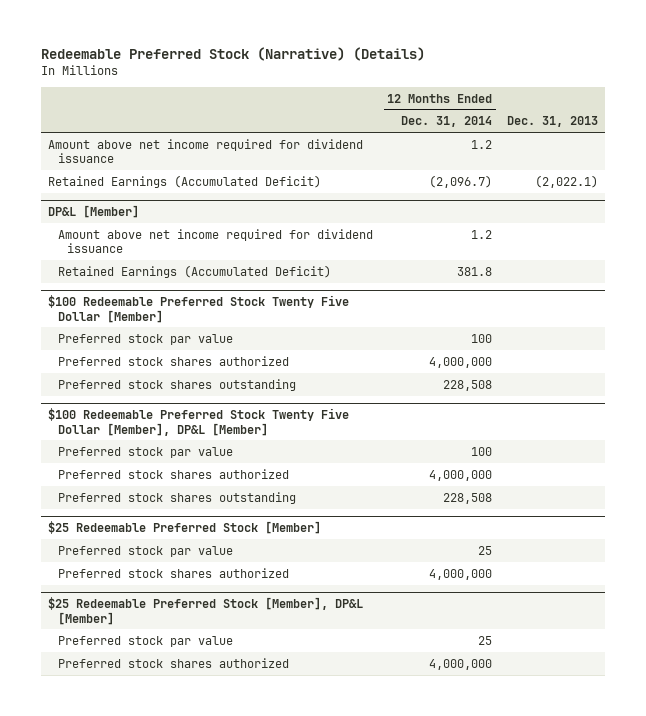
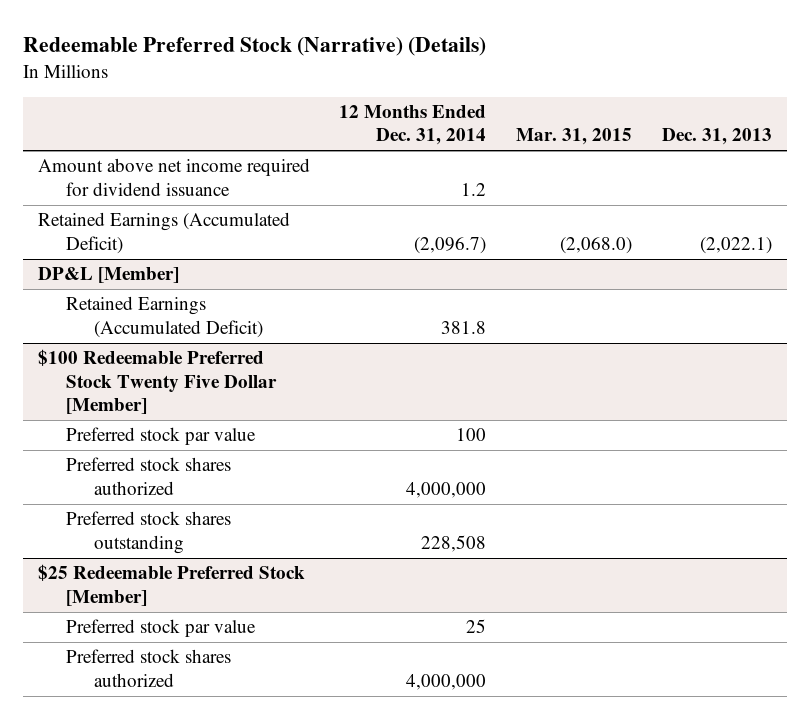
- | 12 Months Ended Dec. 31, 2014 | Dec. 31, 2013
+ | 12 Months Ended Dec. 31, 2014 | Mar. 31, 2015 | Dec. 31, 2013
@ DP&L [Member]
- Amount above net income required for dividend issuance | 1.2 |
- $100 Redeemable Preferred Stock Twenty Five Dollar [Member], DP&L [Member]
- Preferred stock par value | 100 |
- Preferred stock shares authorized | 4,000,000 |
- Preferred stock shares outstanding | 228,508 |
- $25 Redeemable Preferred Stock [Member], DP&L [Member]
- Preferred stock par value | 25 |
- Preferred stock shares authorized | 4,000,000 |

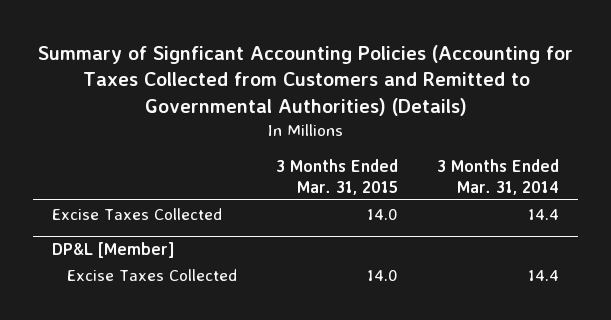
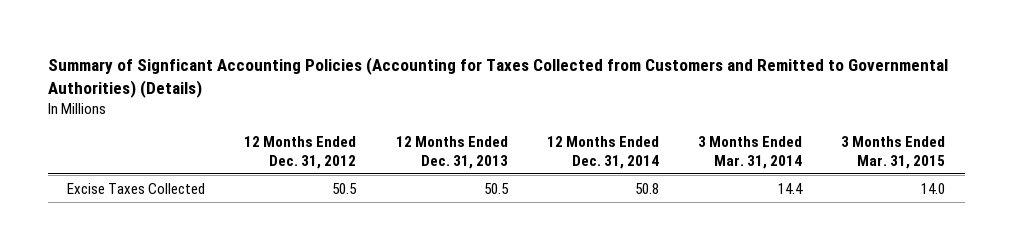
- | 3 Months Ended Mar. 31, 2015 | 3 Months Ended Mar. 31, 2014
+ | 12 Months Ended Dec. 31, 2012 | 12 Months Ended Dec. 31, 2013 | 12 Months Ended Dec. 31, 2014 | 3 Months Ended Mar. 31, 2014 | 3 Months Ended Mar. 31, 2015
- DP&L [Member]
- Excise Taxes Collected | 14.0 | 14.4

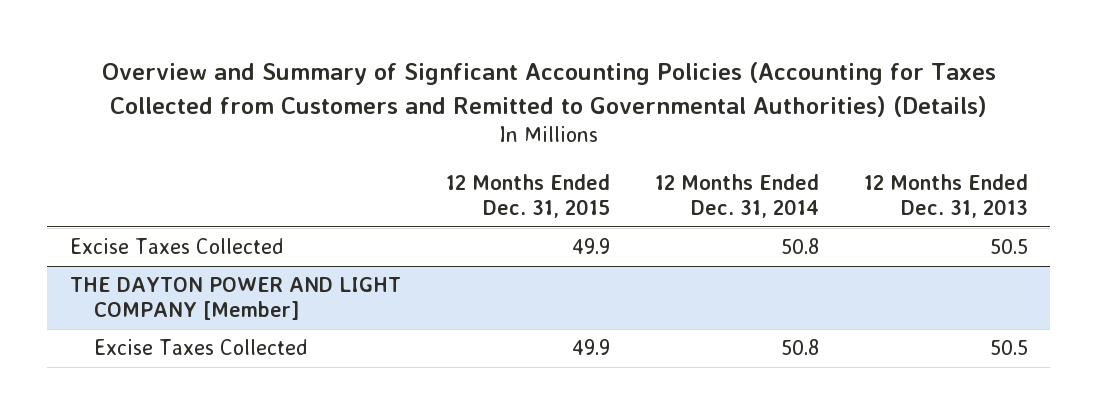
- Summary of Signficant Accounting Policies (Accounting for Taxes Collected from Customers and Remitted to Governmental Authorities) (Details)
+ Overview and Summary of Signficant Accounting Policies (Accounting for Taxes Collected from Customers and Remitted to Governmental Authorities) (Details)
- | 12 Months Ended Dec. 31, 2012 | 12 Months Ended Dec. 31, 2013 | 12 Months Ended Dec. 31, 2014 | 3 Months Ended Mar. 31, 2014 | 3 Months Ended Mar. 31, 2015
+ | 12 Months Ended Dec. 31, 2015 | 12 Months Ended Dec. 31, 2014 | 12 Months Ended Dec. 31, 2013
+ THE DAYTON POWER AND LIGHT COMPANY [Member]
+ Excise Taxes Collected | 49.9 | 50.8 | 50.5

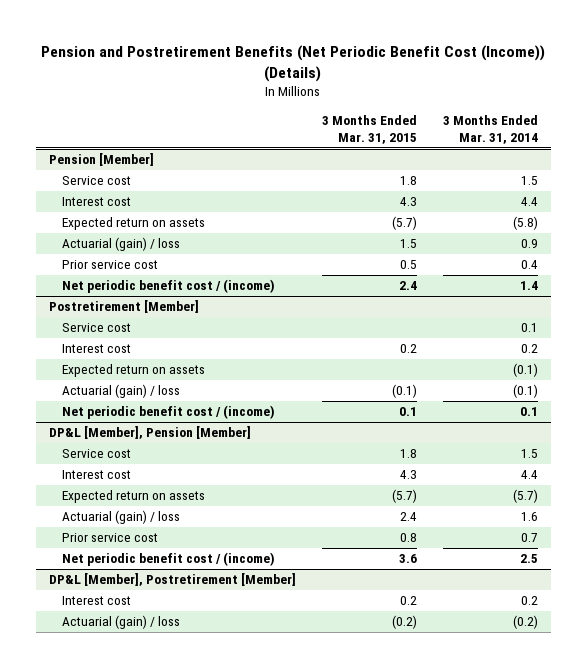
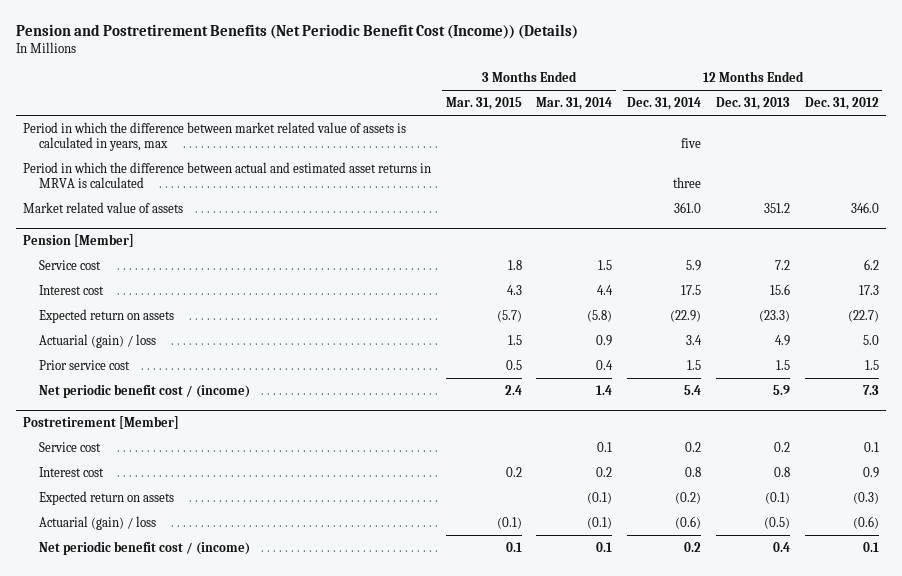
- | 3 Months Ended Mar. 31, 2015 | 3 Months Ended Mar. 31, 2014
+ | 3 Months Ended Mar. 31, 2015 | 3 Months Ended Mar. 31, 2014 | 12 Months Ended Dec. 31, 2014 | 12 Months Ended Dec. 31, 2013 | 12 Months Ended Dec. 31, 2012
+ Period in which the difference between market related value of assets is calculated in years, max | | | five | |
+ Period in which the difference between actual and estimated asset returns in MRVA is calculated | | | three | |
+ Market related value of assets | | | 361.0 | 351.2 | 346.0
- DP&L [Member], Pension [Member]
- Service cost | 1.8 | 1.5
- Interest cost | 4.3 | 4.4
- Expected return on assets | (5.7) | (5.7)
- Actuarial (gain) / loss | 2.4 | 1.6
- Prior service cost | 0.8 | 0.7
- Net periodic benefit cost / (income) | 3.6 | 2.5
- DP&L [Member], Postretirement [Member]
- Interest cost | 0.2 | 0.2
- Actuarial (gain) / loss | (0.2) | (0.2)

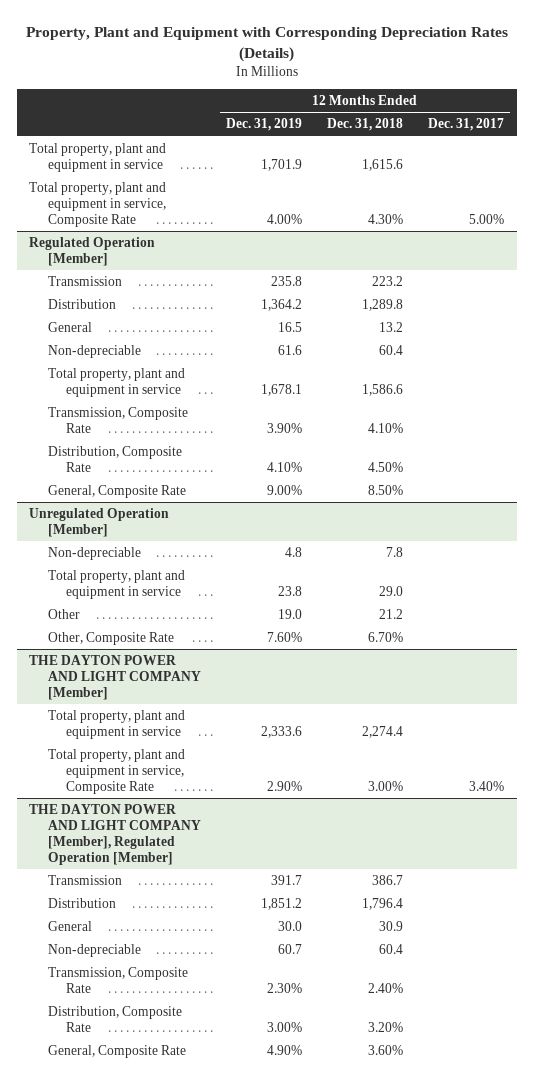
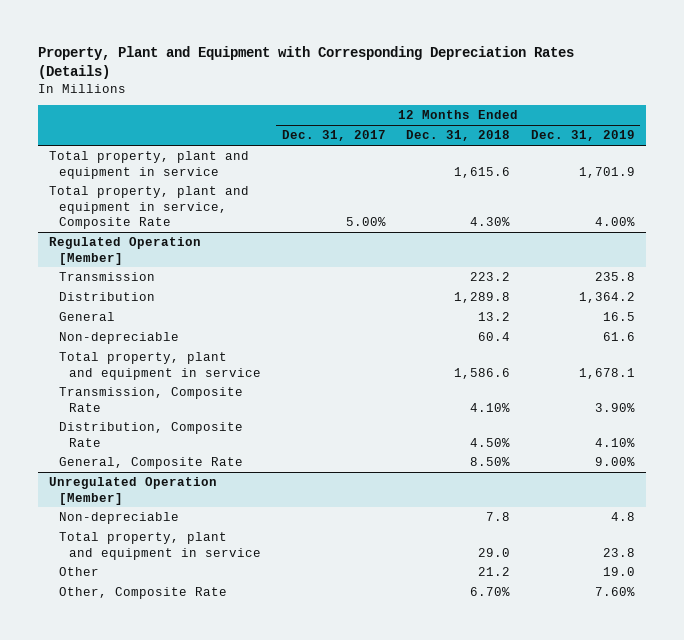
- | 12 Months Ended Dec. 31, 2019 | 12 Months Ended Dec. 31, 2018 | 12 Months Ended Dec. 31, 2017
+ | 12 Months Ended Dec. 31, 2017 | 12 Months Ended Dec. 31, 2018 | 12 Months Ended Dec. 31, 2019
- THE DAYTON POWER AND LIGHT COMPANY [Member]
- Total property, plant and equipment in service | 2,333.6 | 2,274.4 |
- Total property, plant and equipment in service, Composite Rate | 2.90% | 3.00% | 3.40%
- THE DAYTON POWER AND LIGHT COMPANY [Member], Regulated Operation [Member]
- Transmission | 391.7 | 386.7 |
- Distribution | 1,851.2 | 1,796.4 |
- General | 30.0 | 30.9 |
- Non-depreciable | 60.7 | 60.4 |
- Transmission, Composite Rate | 2.30% | 2.40% |
- Distribution, Composite Rate | 3.00% | 3.20% |
- General, Composite Rate | 4.90% | 3.60% |

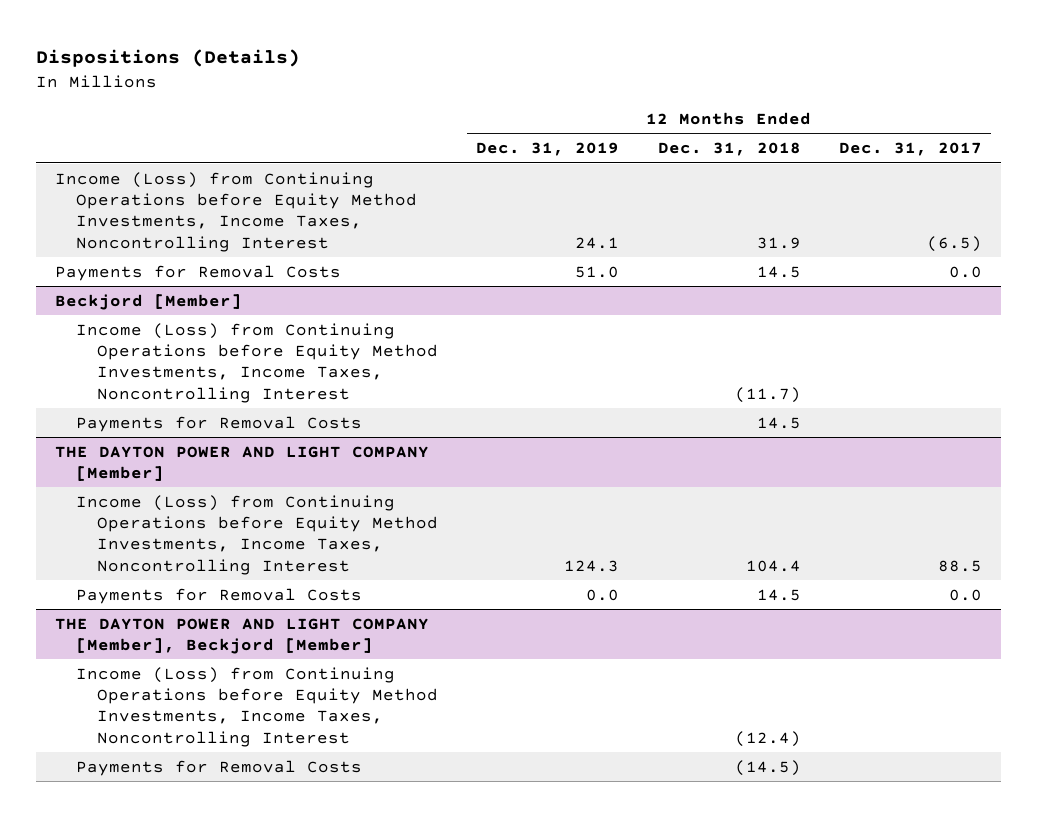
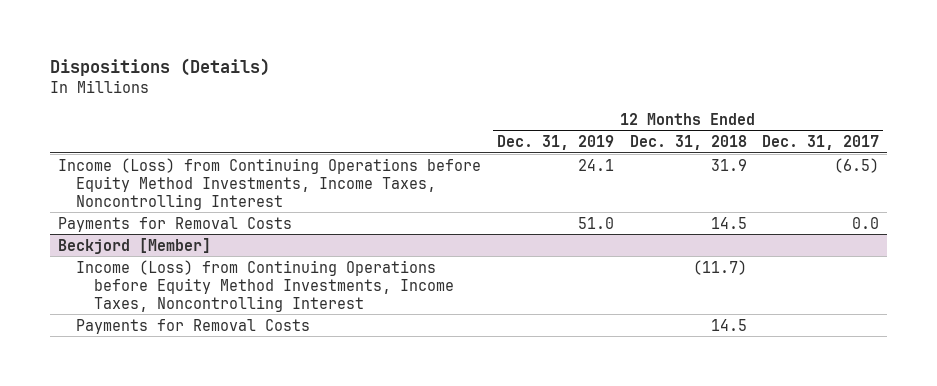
- THE DAYTON POWER AND LIGHT COMPANY [Member]
- Income (Loss) from Continuing Operations before Equity Method Investments, Income Taxes, Noncontrolling Interest | 124.3 | 104.4 | 88.5
- Payments for Removal Costs | 0.0 | 14.5 | 0.0
- THE DAYTON POWER AND LIGHT COMPANY [Member], Beckjord [Member]
- Income (Loss) from Continuing Operations before Equity Method Investments, Income Taxes, Noncontrolling Interest | | (12.4) |
- Payments for Removal Costs | | (14.5) |

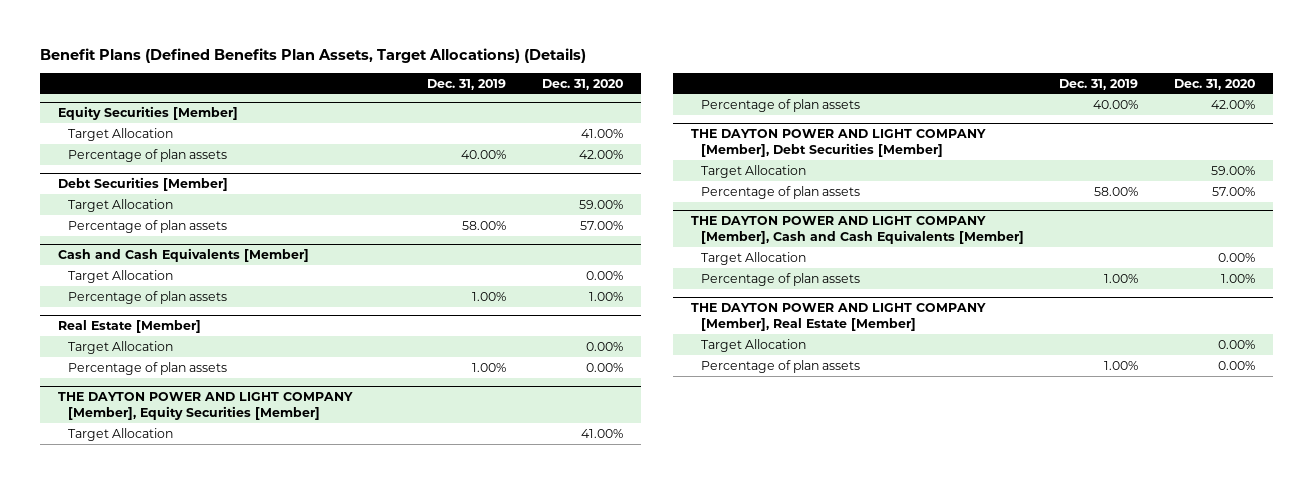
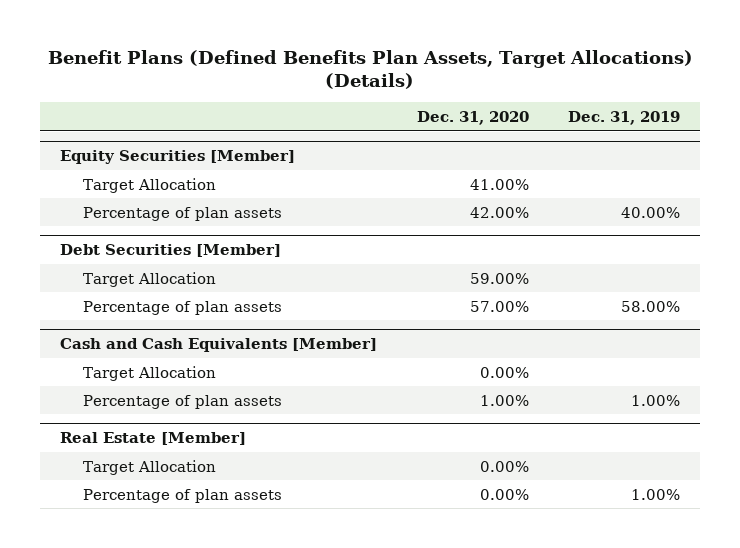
- | Dec. 31, 2019 | Dec. 31, 2020
+ | Dec. 31, 2020 | Dec. 31, 2019
- THE DAYTON POWER AND LIGHT COMPANY [Member], Equity Securities [Member]
- Target Allocation | | 41.00%
- Percentage of plan assets | 40.00% | 42.00%
- THE DAYTON POWER AND LIGHT COMPANY [Member], Debt Securities [Member]
- Target Allocation | | 59.00%
- Percentage of plan assets | 58.00% | 57.00%
- THE DAYTON POWER AND LIGHT COMPANY [Member], Cash and Cash Equivalents [Member]
- Target Allocation | | 0.00%
- Percentage of plan assets | 1.00% | 1.00%
- THE DAYTON POWER AND LIGHT COMPANY [Member], Real Estate [Member]
- Target Allocation | | 0.00%
- Percentage of plan assets | 1.00% | 0.00%

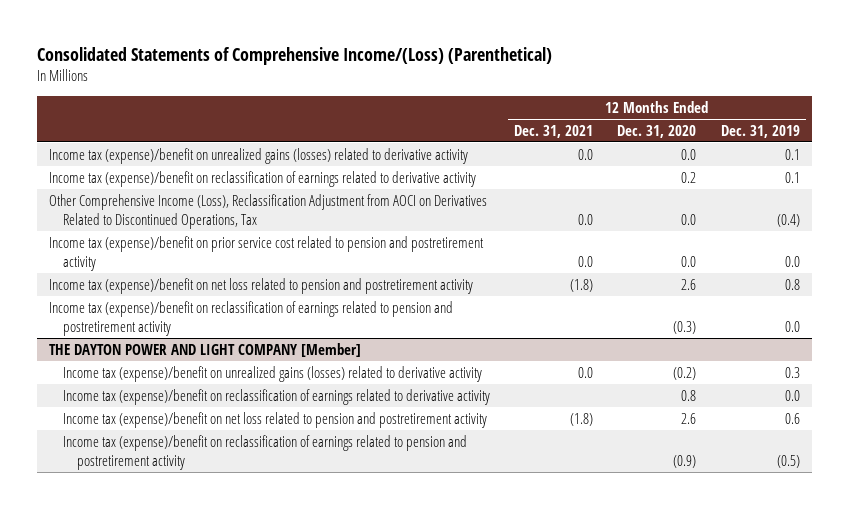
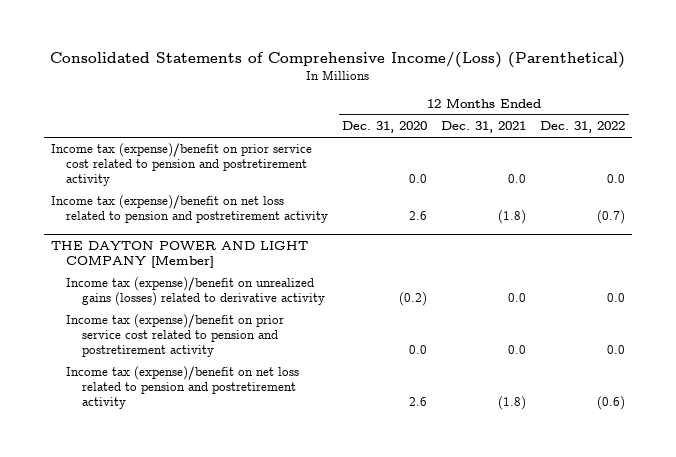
- | 12 Months Ended Dec. 31, 2021 | 12 Months Ended Dec. 31, 2020 | 12 Months Ended Dec. 31, 2019
+ | 12 Months Ended Dec. 31, 2020 | 12 Months Ended Dec. 31, 2021 | 12 Months Ended Dec. 31, 2022
- Income tax (expense)/benefit on unrealized gains (losses) related to derivative activity | 0.0 | 0.0 | 0.1
- Income tax (expense)/benefit on reclassification of earnings related to derivative activity | | 0.2 | 0.1
- Other Comprehensive Income (Loss), Reclassification Adjustment from AOCI on Derivatives Related to Discontinued Operations, Tax | 0.0 | 0.0 | (0.4)
- Income tax (expense)/benefit on reclassification of earnings related to pension and postretirement activity | | (0.3) | 0.0
@ THE DAYTON POWER AND LIGHT COMPANY [Member]
- Income tax (expense)/benefit on reclassification of earnings related to derivative activity | | 0.8 | 0.0
+ Income tax (expense)/benefit on prior service cost related to pension and postretirement activity | 0.0 | 0.0 | 0.0
- Income tax (expense)/benefit on reclassification of earnings related to pension and postretirement activity | | (0.9) | (0.5)

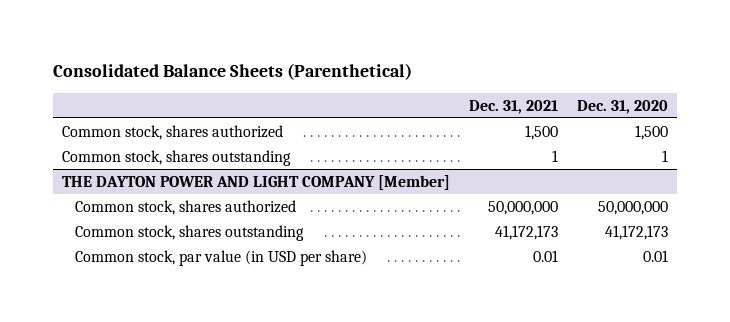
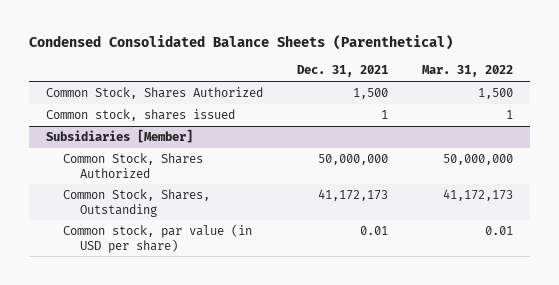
- Consolidated Balance Sheets (Parenthetical)
+ Condensed Consolidated Balance Sheets (Parenthetical)
- | Dec. 31, 2021 | Dec. 31, 2020
+ | Dec. 31, 2021 | Mar. 31, 2022
- Common stock, shares authorized | 1,500 | 1,500
- Common stock, shares outstanding | 1 | 1
- THE DAYTON POWER AND LIGHT COMPANY [Member]
- Common stock, shares authorized | 50,000,000 | 50,000,000
- Common stock, shares outstanding | 41,172,173 | 41,172,173
+ Common Stock, Shares Authorized | 1,500 | 1,500
+ Common stock, shares issued | 1 | 1
+ Subsidiaries [Member]
+ Common Stock, Shares Authorized | 50,000,000 | 50,000,000
+ Common Stock, Shares, Outstanding | 41,172,173 | 41,172,173

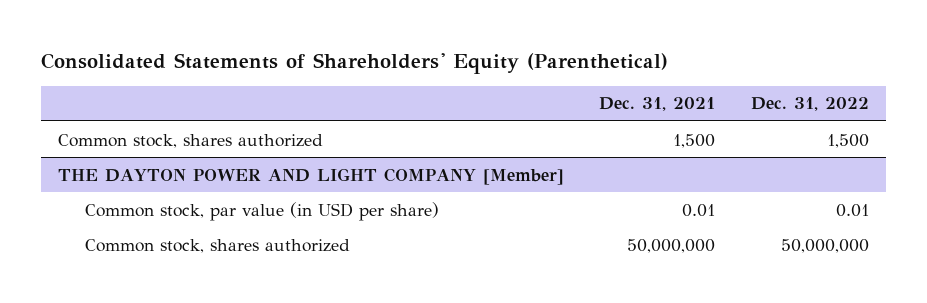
- Condensed Consolidated Balance Sheets (Parenthetical)
+ Consolidated Statements of Shareholders' Equity (Parenthetical)
- | Dec. 31, 2021 | Mar. 31, 2022
+ | Dec. 31, 2021 | Dec. 31, 2022
- Common Stock, Shares Authorized | 1,500 | 1,500
- Common stock, shares issued | 1 | 1
- Subsidiaries [Member]
- Common Stock, Shares Authorized | 50,000,000 | 50,000,000
- Common Stock, Shares, Outstanding | 41,172,173 | 41,172,173
+ Common stock, shares authorized | 1,500 | 1,500
+ THE DAYTON POWER AND LIGHT COMPANY [Member]
+ Common stock, shares authorized | 50,000,000 | 50,000,000

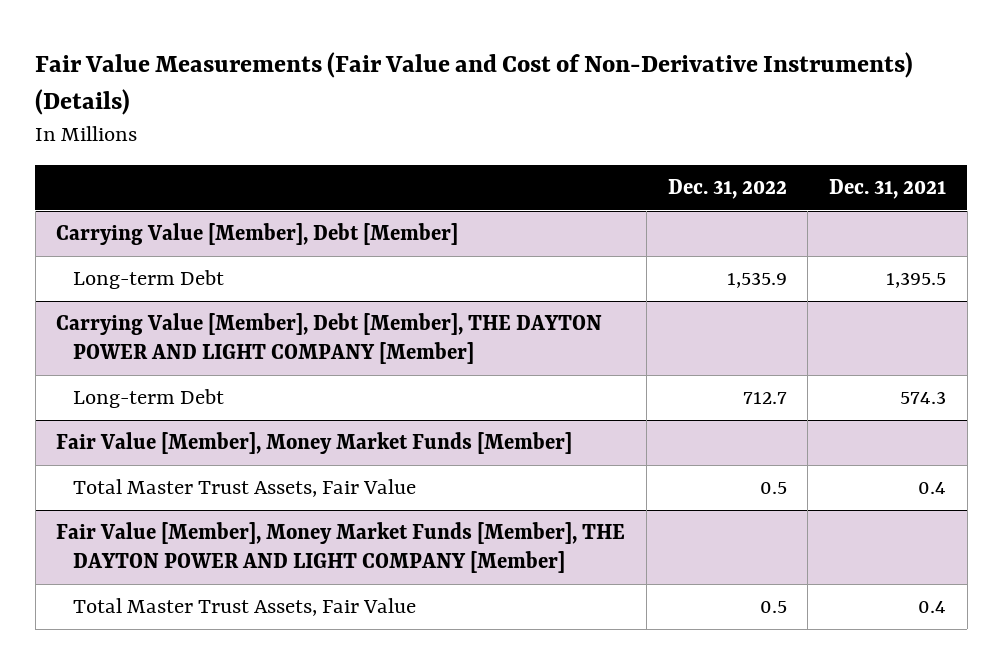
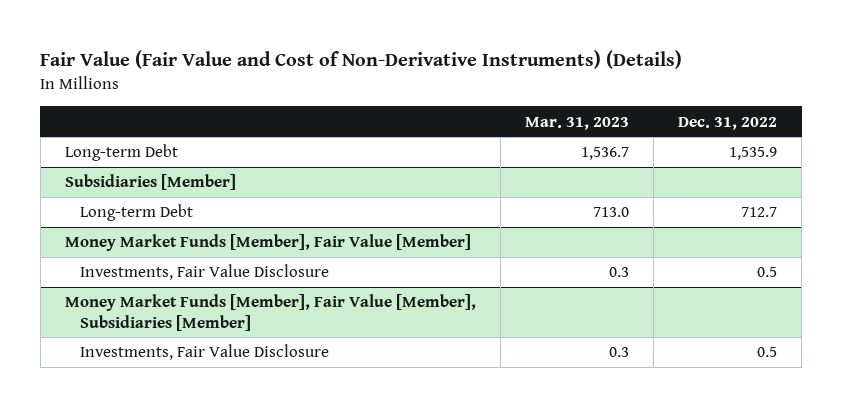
- Fair Value Measurements (Fair Value and Cost of Non-Derivative Instruments) (Details)
+ Fair Value (Fair Value and Cost of Non-Derivative Instruments) (Details)
- | Dec. 31, 2022 | Dec. 31, 2021
+ | Mar. 31, 2023 | Dec. 31, 2022
- Carrying Value [Member], Debt [Member]
- Carrying Value [Member], Debt [Member], THE DAYTON POWER AND LIGHT COMPANY [Member]
+ Subsidiaries [Member]
- Fair Value [Member], Money Market Funds [Member]
- Total Master Trust Assets, Fair Value | 0.5 | 0.4
- Fair Value [Member], Money Market Funds [Member], THE DAYTON POWER AND LIGHT COMPANY [Member]
- Total Master Trust Assets, Fair Value | 0.5 | 0.4
+ Money Market Funds [Member], Fair Value [Member]
+ Investments, Fair Value Disclosure | 0.3 | 0.5
+ Money Market Funds [Member], Fair Value [Member], Subsidiaries [Member]
+ Investments, Fair Value Disclosure | 0.3 | 0.5

